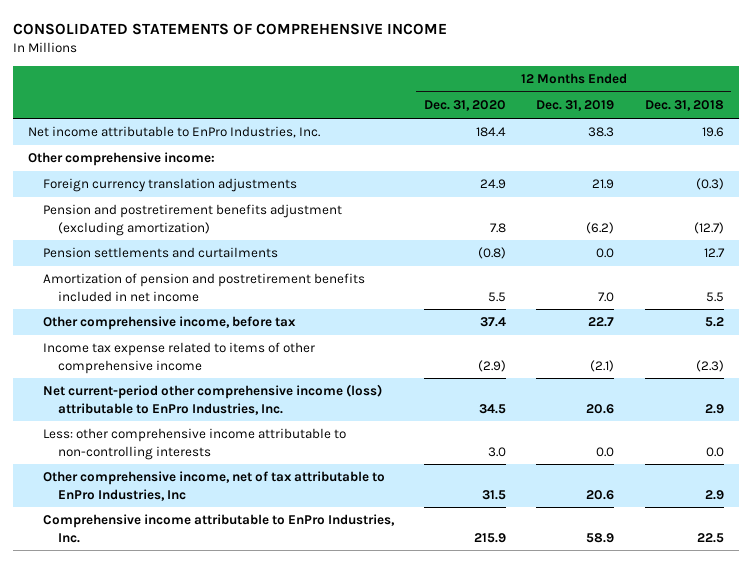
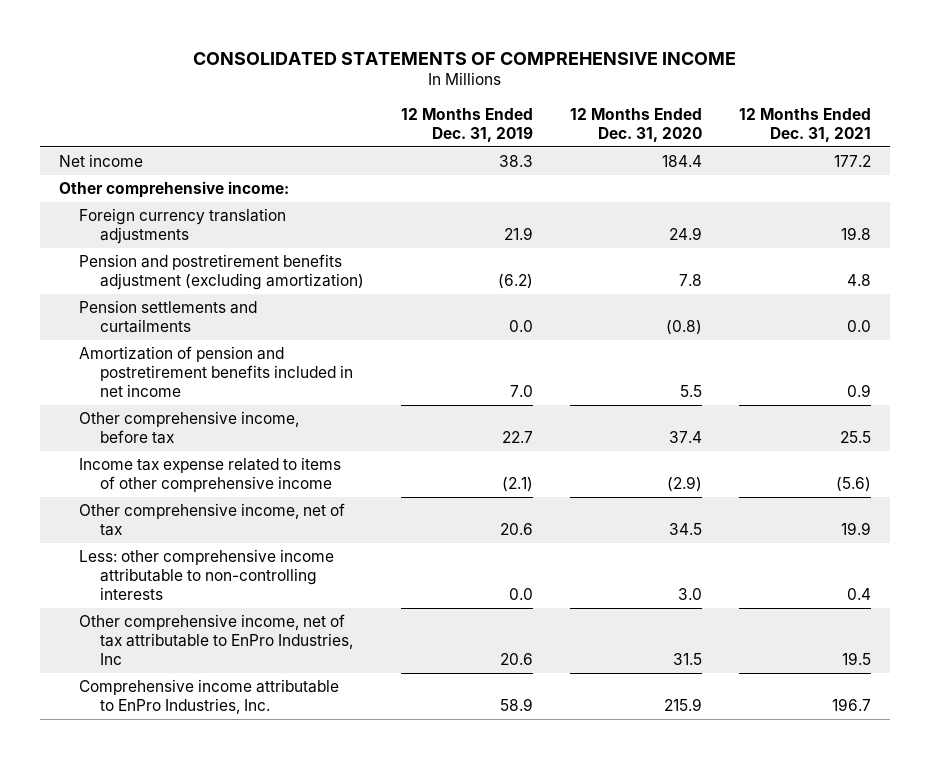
- | 12 Months Ended Dec. 31, 2020 | 12 Months Ended Dec. 31, 2019 | 12 Months Ended Dec. 31, 2018
+ | 12 Months Ended Dec. 31, 2019 | 12 Months Ended Dec. 31, 2020 | 12 Months Ended Dec. 31, 2021
- Net income attributable to EnPro Industries, Inc. | 184.4 | 38.3 | 19.6
+ Net income | 38.3 | 184.4 | 177.2
- Net current-period other comprehensive income (loss) attributable to EnPro Industries, Inc. | 34.5 | 20.6 | 2.9
+ Other comprehensive income, net of tax | 20.6 | 34.5 | 19.9

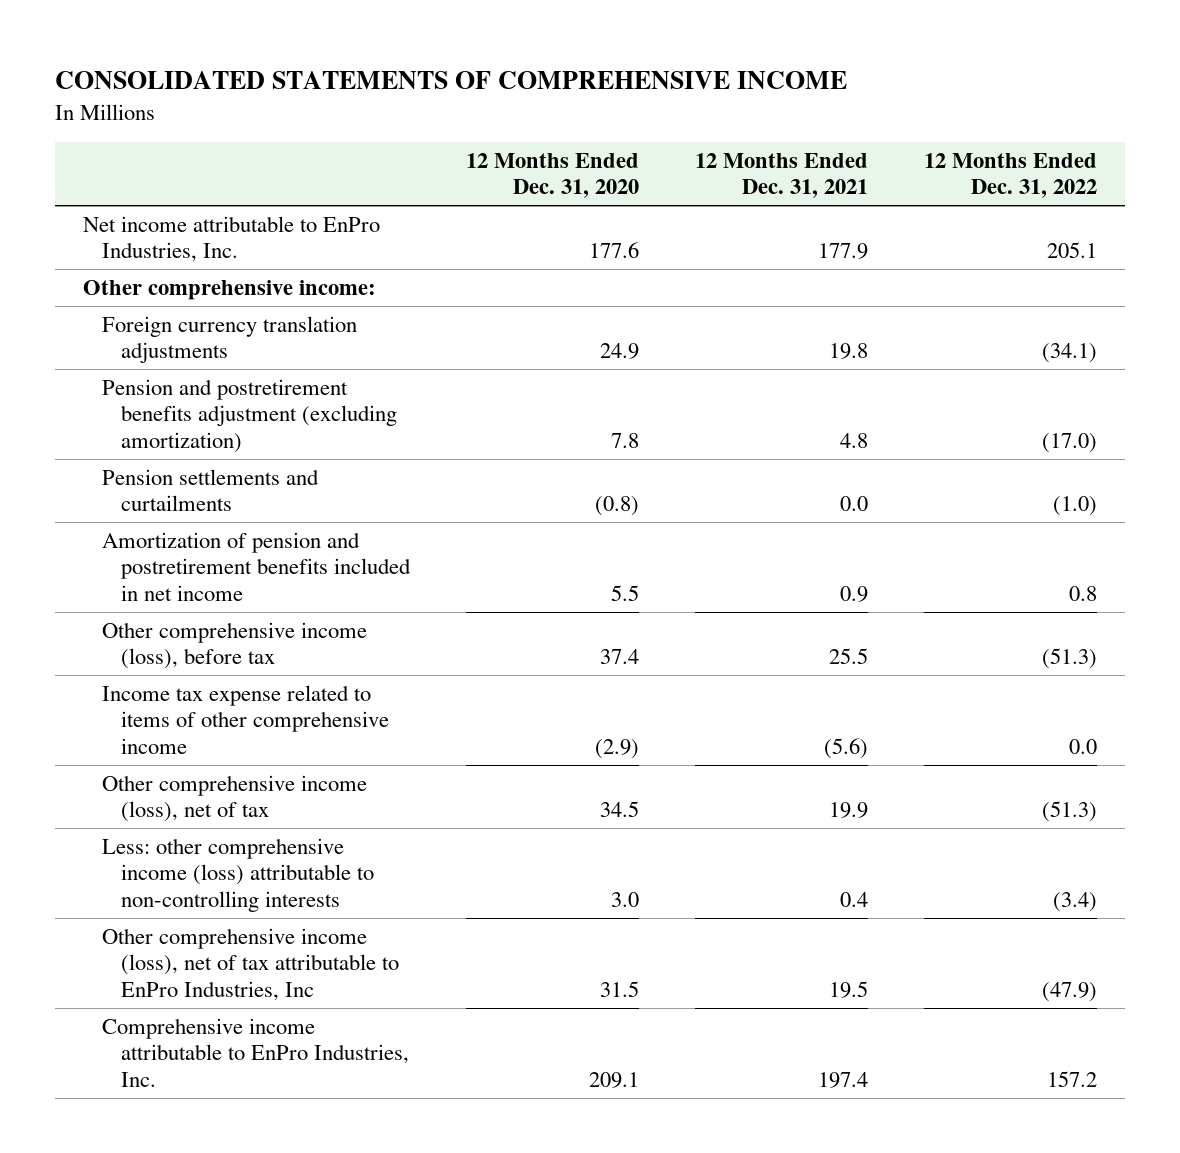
- | 12 Months Ended Dec. 31, 2019 | 12 Months Ended Dec. 31, 2020 | 12 Months Ended Dec. 31, 2021
+ | 12 Months Ended Dec. 31, 2020 | 12 Months Ended Dec. 31, 2021 | 12 Months Ended Dec. 31, 2022
- Net income | 38.3 | 184.4 | 177.2
+ Net income attributable to EnPro Industries, Inc. | 177.6 | 177.9 | 205.1
- Other comprehensive income, before tax | 22.7 | 37.4 | 25.5
+ Other comprehensive income (loss), before tax | 37.4 | 25.5 | (51.3)
- Other comprehensive income, net of tax | 20.6 | 34.5 | 19.9
- Less: other comprehensive income attributable to non-controlling interests | 0.0 | 3.0 | 0.4
- Other comprehensive income, net of tax attributable to EnPro Industries, Inc | 20.6 | 31.5 | 19.5
- Comprehensive income attributable to EnPro Industries, Inc. | 58.9 | 215.9 | 196.7
+ Other comprehensive income (loss), net of tax | 34.5 | 19.9 | (51.3)
+ Less: other comprehensive income (loss) attributable to non-controlling interests | 3.0 | 0.4 | (3.4)
+ Other comprehensive income (loss), net of tax attributable to EnPro Industries, Inc | 31.5 | 19.5 | (47.9)
+ Comprehensive income attributable to EnPro Industries, Inc. | 209.1 | 197.4 | 157.2

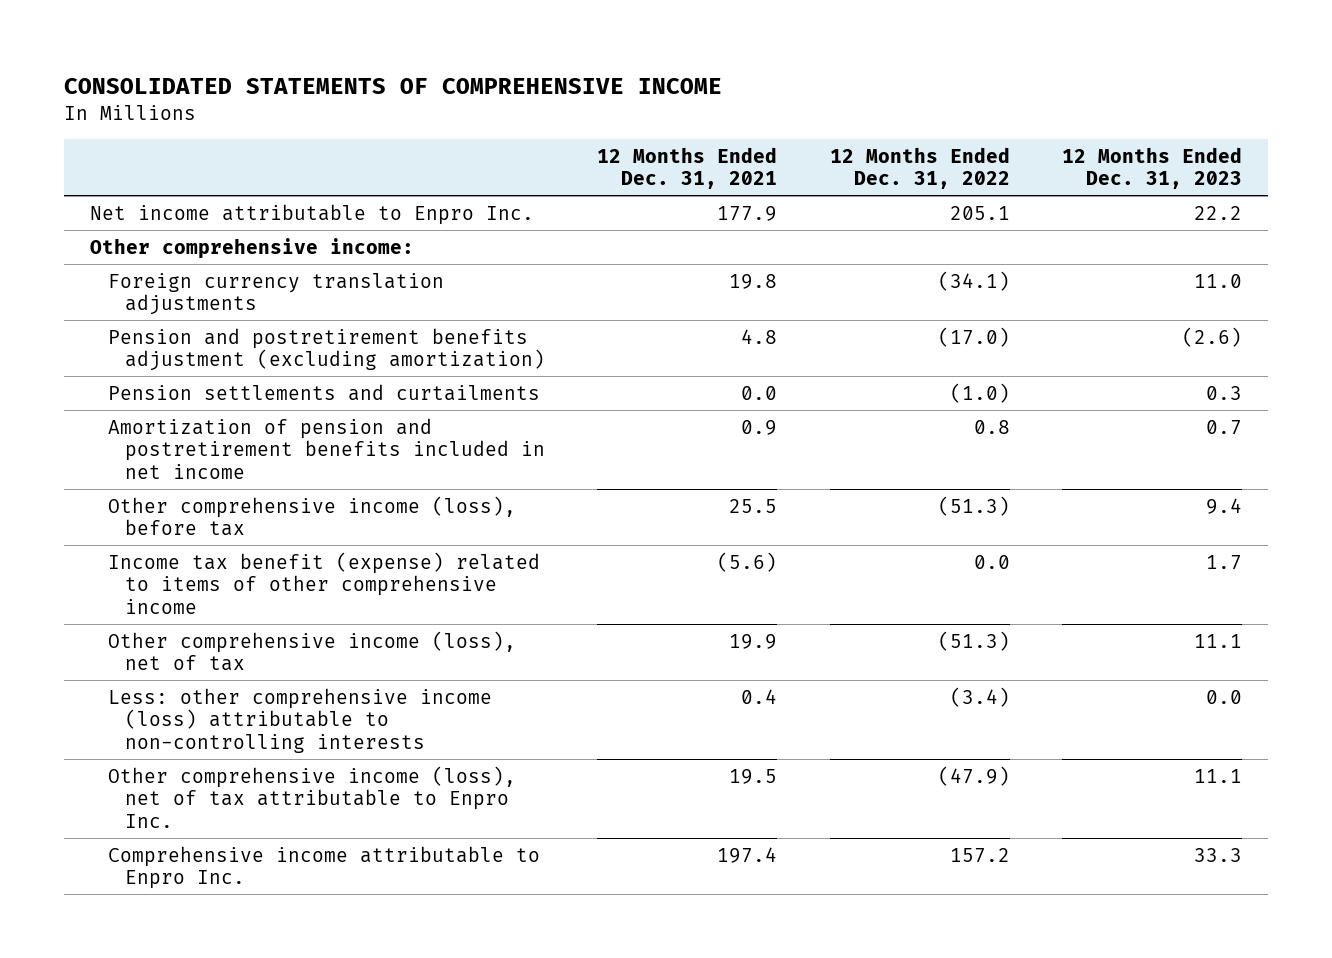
- | 12 Months Ended Dec. 31, 2020 | 12 Months Ended Dec. 31, 2021 | 12 Months Ended Dec. 31, 2022
+ | 12 Months Ended Dec. 31, 2021 | 12 Months Ended Dec. 31, 2022 | 12 Months Ended Dec. 31, 2023
- Net income attributable to EnPro Industries, Inc. | 177.6 | 177.9 | 205.1
+ Net income attributable to Enpro Inc. | 177.9 | 205.1 | 22.2
- Income tax expense related to items of other comprehensive income | (2.9) | (5.6) | 0.0
+ Income tax benefit (expense) related to items of other comprehensive income | (5.6) | 0.0 | 1.7
- Other comprehensive income (loss), net of tax attributable to EnPro Industries, Inc | 31.5 | 19.5 | (47.9)
- Comprehensive income attributable to EnPro Industries, Inc. | 209.1 | 197.4 | 157.2
+ Other comprehensive income (loss), net of tax attributable to Enpro Inc. | 19.5 | (47.9) | 11.1
+ Comprehensive income attributable to Enpro Inc. | 197.4 | 157.2 | 33.3

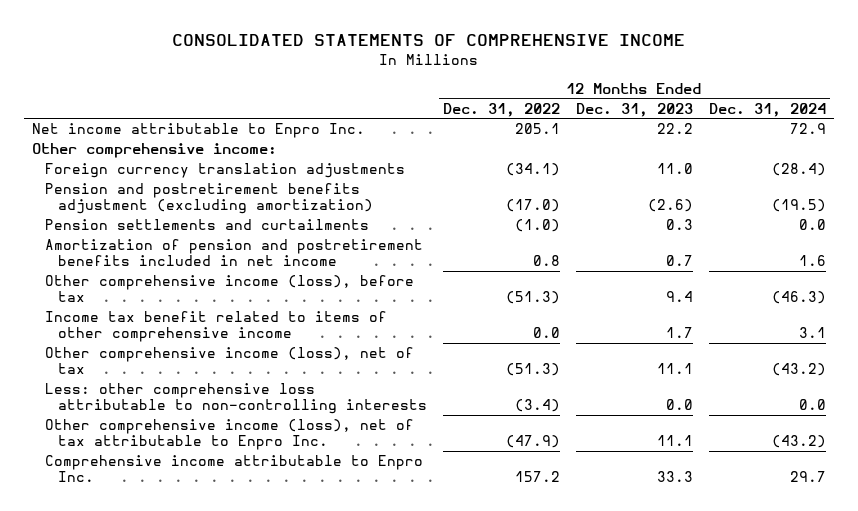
- | 12 Months Ended Dec. 31, 2021 | 12 Months Ended Dec. 31, 2022 | 12 Months Ended Dec. 31, 2023
+ | 12 Months Ended Dec. 31, 2022 | 12 Months Ended Dec. 31, 2023 | 12 Months Ended Dec. 31, 2024
- Income tax benefit (expense) related to items of other comprehensive income | (5.6) | 0.0 | 1.7
+ Income tax benefit related to items of other comprehensive income | 0.0 | 1.7 | 3.1
- Less: other comprehensive income (loss) attributable to non-controlling interests | 0.4 | (3.4) | 0.0
+ Less: other comprehensive loss attributable to non-controlling interests | (3.4) | 0.0 | 0.0

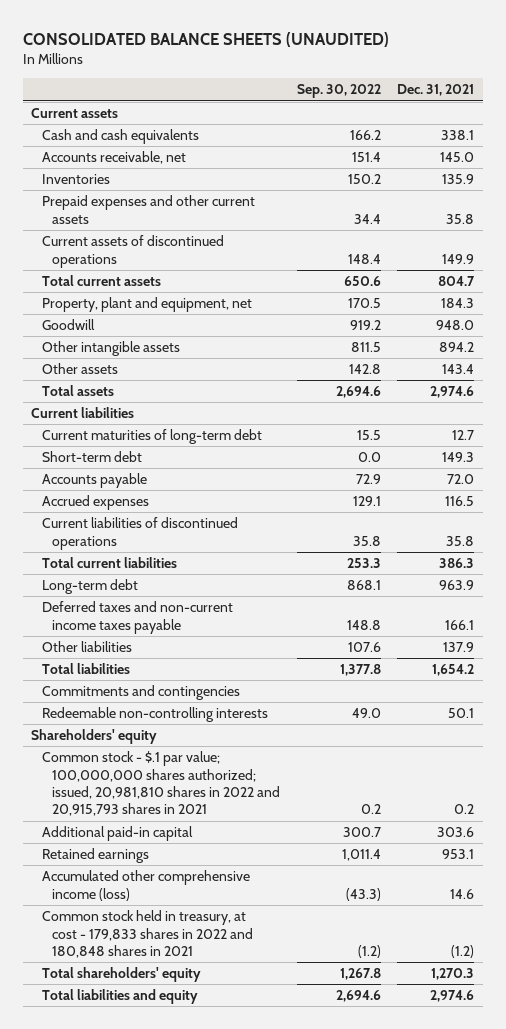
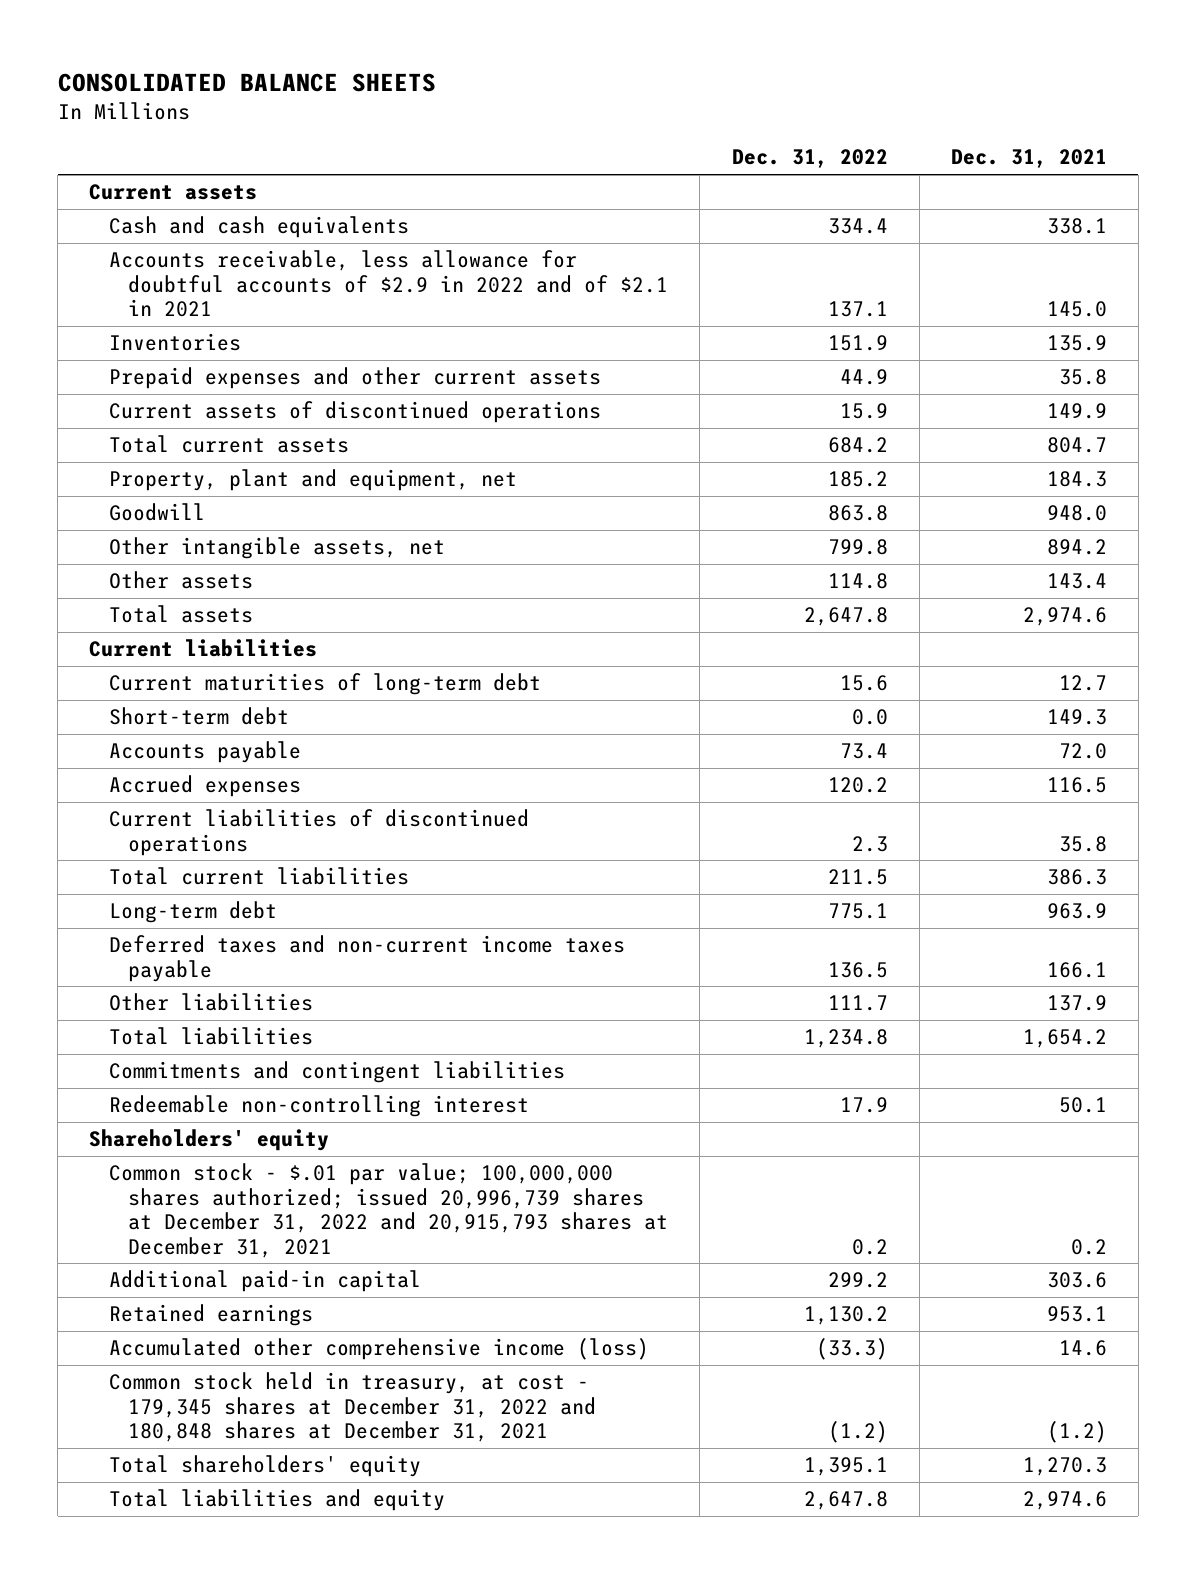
- CONSOLIDATED BALANCE SHEETS (UNAUDITED)
+ CONSOLIDATED BALANCE SHEETS
- | Sep. 30, 2022 | Dec. 31, 2021
+ | Dec. 31, 2022 | Dec. 31, 2021
- Accounts receivable, net | 151.4 | 145.0
+ Accounts receivable, less allowance for doubtful accounts of $2.9 in 2022 and of $2.1 in 2021 | 137.1 | 145.0
- Other intangible assets | 811.5 | 894.2
+ Other intangible assets, net | 799.8 | 894.2
- Commitments and contingencies
- Redeemable non-controlling interests | 49.0 | 50.1
+ Commitments and contingent liabilities
+ Redeemable non-controlling interest | 17.9 | 50.1
- Common stock - $.1 par value; 100,000,000 shares authorized; issued, 20,981,810 shares in 2022 and 20,915,793 shares in 2021 | 0.2 | 0.2
+ Common stock - $.01 par value; 100,000,000 shares authorized; issued 20,996,739 shares at December 31, 2022 and 20,915,793 shares at December 31, 2021 | 0.2 | 0.2
- Common stock held in treasury, at cost - 179,833 shares in 2022 and 180,848 shares in 2021 | (1.2) | (1.2)
+ Common stock held in treasury, at cost - 179,345 shares at December 31, 2022 and 180,848 shares at December 31, 2021 | (1.2) | (1.2)

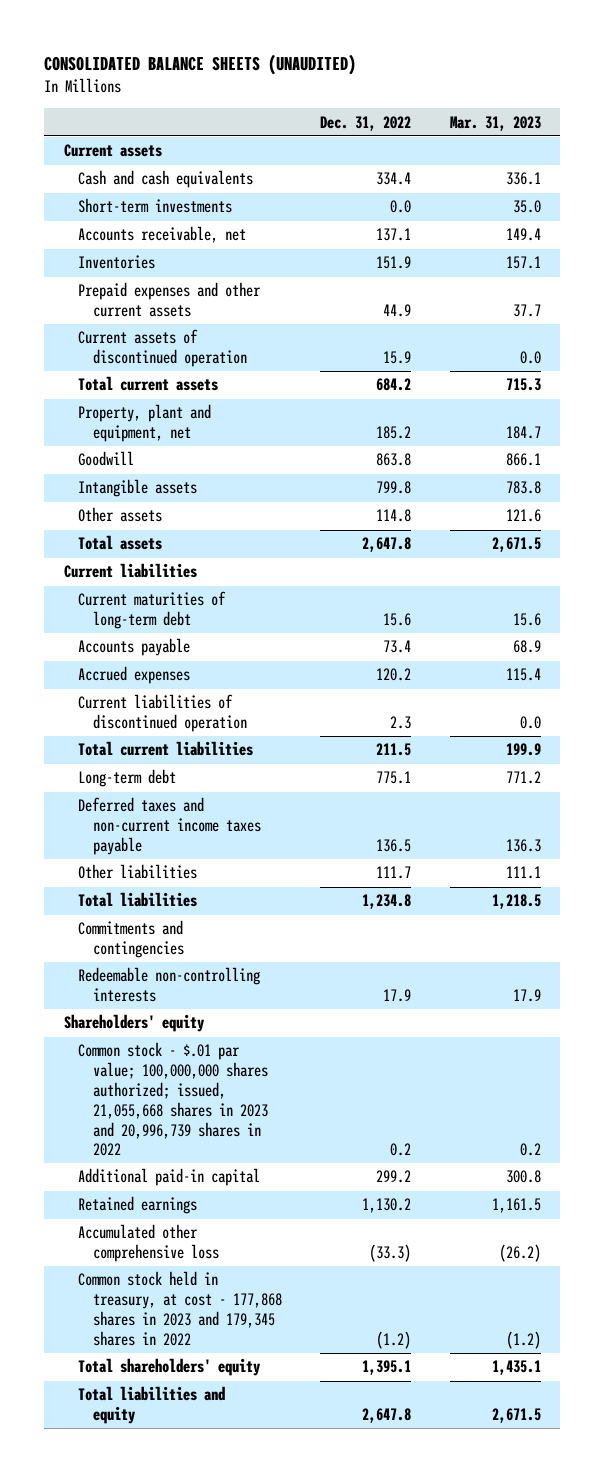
- CONSOLIDATED BALANCE SHEETS
+ CONSOLIDATED BALANCE SHEETS (UNAUDITED)
- | Dec. 31, 2022 | Dec. 31, 2021
+ | Dec. 31, 2022 | Mar. 31, 2023
- Accounts receivable, less allowance for doubtful accounts of $2.9 in 2022 and of $2.1 in 2021 | 137.1 | 145.0
+ Short-term investments | 0.0 | 35.0
+ Accounts receivable, net | 137.1 | 149.4
- Current assets of discontinued operations | 15.9 | 149.9
+ Current assets of discontinued operation | 15.9 | 0.0
- Other intangible assets, net | 799.8 | 894.2
+ Intangible assets | 799.8 | 783.8
- Short-term debt | 0.0 | 149.3
- Current liabilities of discontinued operations | 2.3 | 35.8
+ Current liabilities of discontinued operation | 2.3 | 0.0
- Commitments and contingent liabilities
- Redeemable non-controlling interest | 17.9 | 50.1
+ Commitments and contingencies
+ Redeemable non-controlling interests | 17.9 | 17.9
- Common stock - $.01 par value; 100,000,000 shares authorized; issued 20,996,739 shares at December 31, 2022 and 20,915,793 shares at December 31, 2021 | 0.2 | 0.2
+ Common stock - $.01 par value; 100,000,000 shares authorized; issued, 21,055,668 shares in 2023 and 20,996,739 shares in 2022 | 0.2 | 0.2
- Accumulated other comprehensive income (loss) | (33.3) | 14.6
- Common stock held in treasury, at cost - 179,345 shares at December 31, 2022 and 180,848 shares at December 31, 2021 | (1.2) | (1.2)
+ Accumulated other comprehensive loss | (33.3) | (26.2)
+ Common stock held in treasury, at cost - 177,868 shares in 2023 and 179,345 shares in 2022 | (1.2) | (1.2)

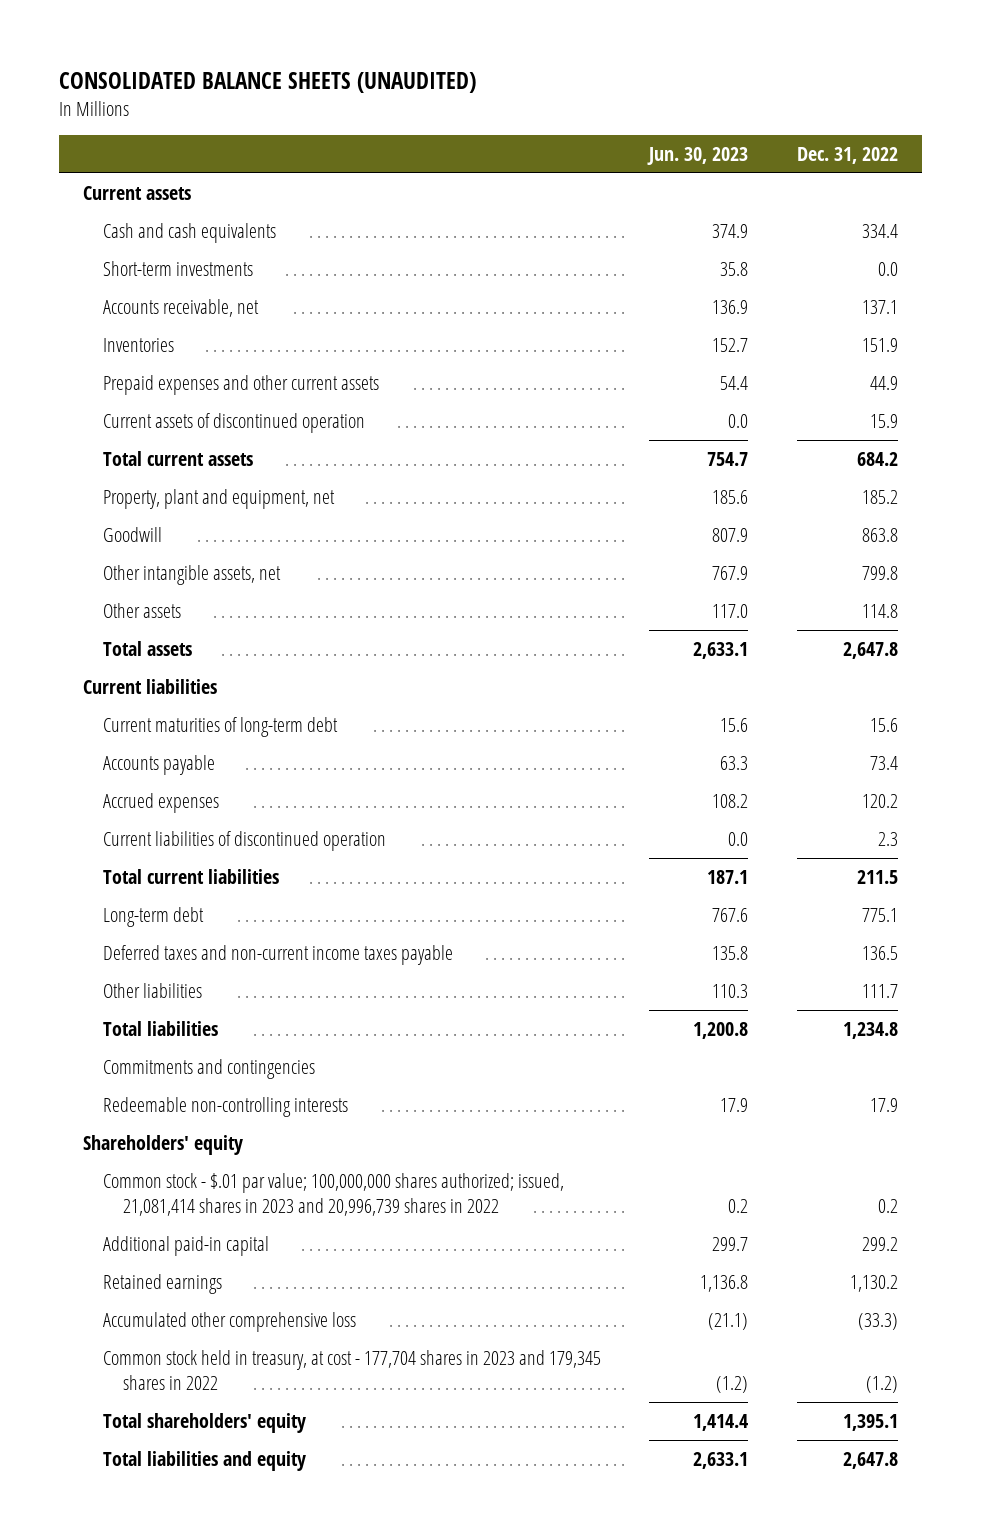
- | Dec. 31, 2022 | Mar. 31, 2023
+ | Jun. 30, 2023 | Dec. 31, 2022
- Intangible assets | 799.8 | 783.8
+ Other intangible assets, net | 767.9 | 799.8
- Common stock - $.01 par value; 100,000,000 shares authorized; issued, 21,055,668 shares in 2023 and 20,996,739 shares in 2022 | 0.2 | 0.2
+ Common stock - $.01 par value; 100,000,000 shares authorized; issued, 21,081,414 shares in 2023 and 20,996,739 shares in 2022 | 0.2 | 0.2
- Common stock held in treasury, at cost - 177,868 shares in 2023 and 179,345 shares in 2022 | (1.2) | (1.2)
+ Common stock held in treasury, at cost - 177,704 shares in 2023 and 179,345 shares in 2022 | (1.2) | (1.2)

